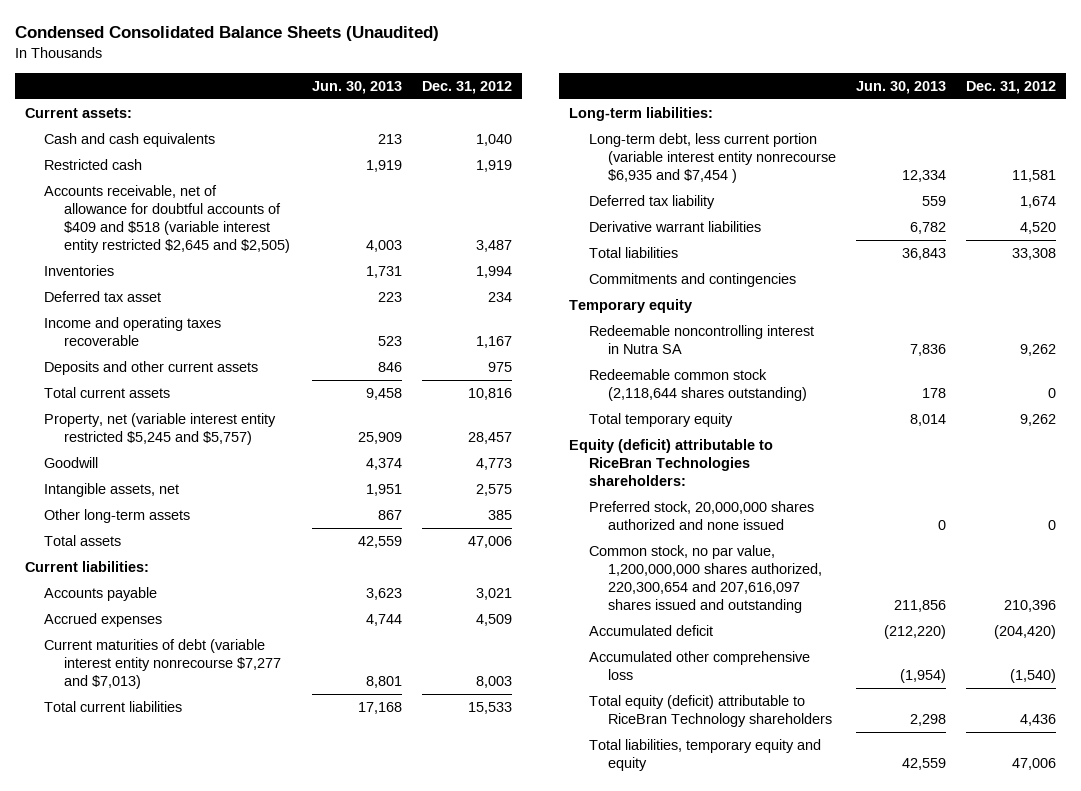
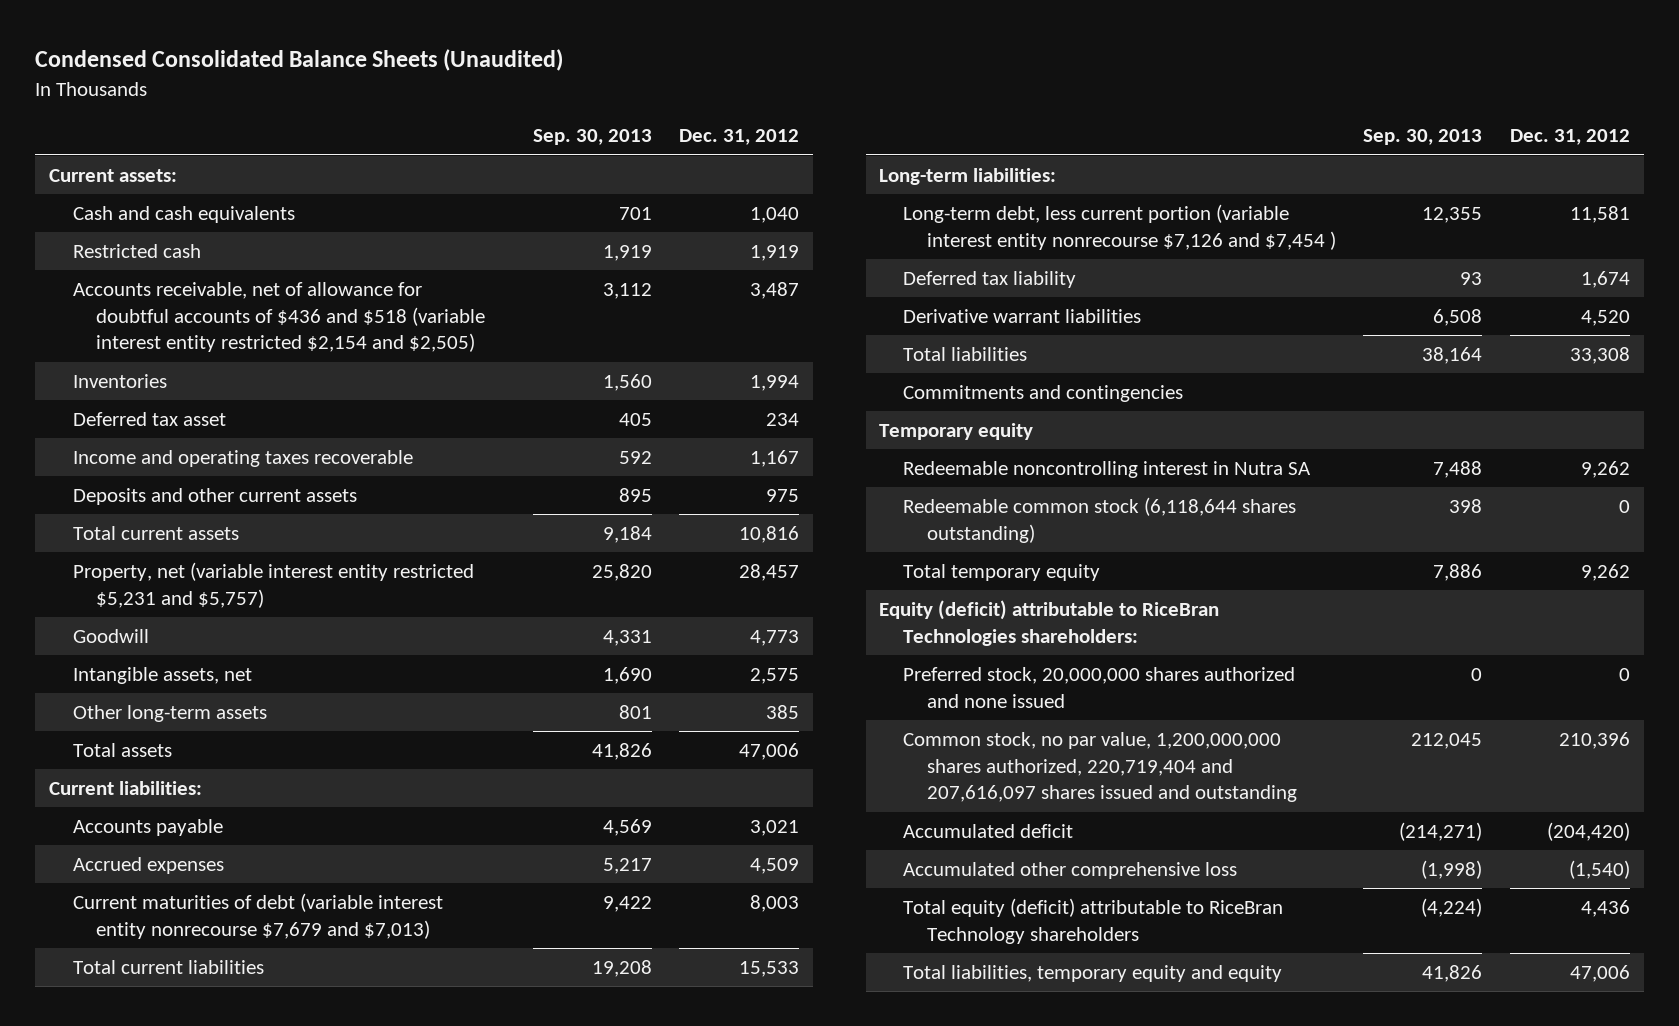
- | Jun. 30, 2013 | Dec. 31, 2012
+ | Sep. 30, 2013 | Dec. 31, 2012
- Accounts receivable, net of allowance for doubtful accounts of $409 and $518 (variable interest entity restricted $2,645 and $2,505) | 4,003 | 3,487
+ Accounts receivable, net of allowance for doubtful accounts of $436 and $518 (variable interest entity restricted $2,154 and $2,505) | 3,112 | 3,487
- Property, net (variable interest entity restricted $5,245 and $5,757) | 25,909 | 28,457
+ Property, net (variable interest entity restricted $5,231 and $5,757) | 25,820 | 28,457
- Current maturities of debt (variable interest entity nonrecourse $7,277 and $7,013) | 8,801 | 8,003
+ Current maturities of debt (variable interest entity nonrecourse $7,679 and $7,013) | 9,422 | 8,003
- Long-term debt, less current portion (variable interest entity nonrecourse $6,935 and $7,454 ) | 12,334 | 11,581
+ Long-term debt, less current portion (variable interest entity nonrecourse $7,126 and $7,454 ) | 12,355 | 11,581
- Redeemable common stock (2,118,644 shares outstanding) | 178 | 0
+ Redeemable common stock (6,118,644 shares outstanding) | 398 | 0
- Common stock, no par value, 1,200,000,000 shares authorized, 220,300,654 and 207,616,097 shares issued and outstanding | 211,856 | 210,396
+ Common stock, no par value, 1,200,000,000 shares authorized, 220,719,404 and 207,616,097 shares issued and outstanding | 212,045 | 210,396

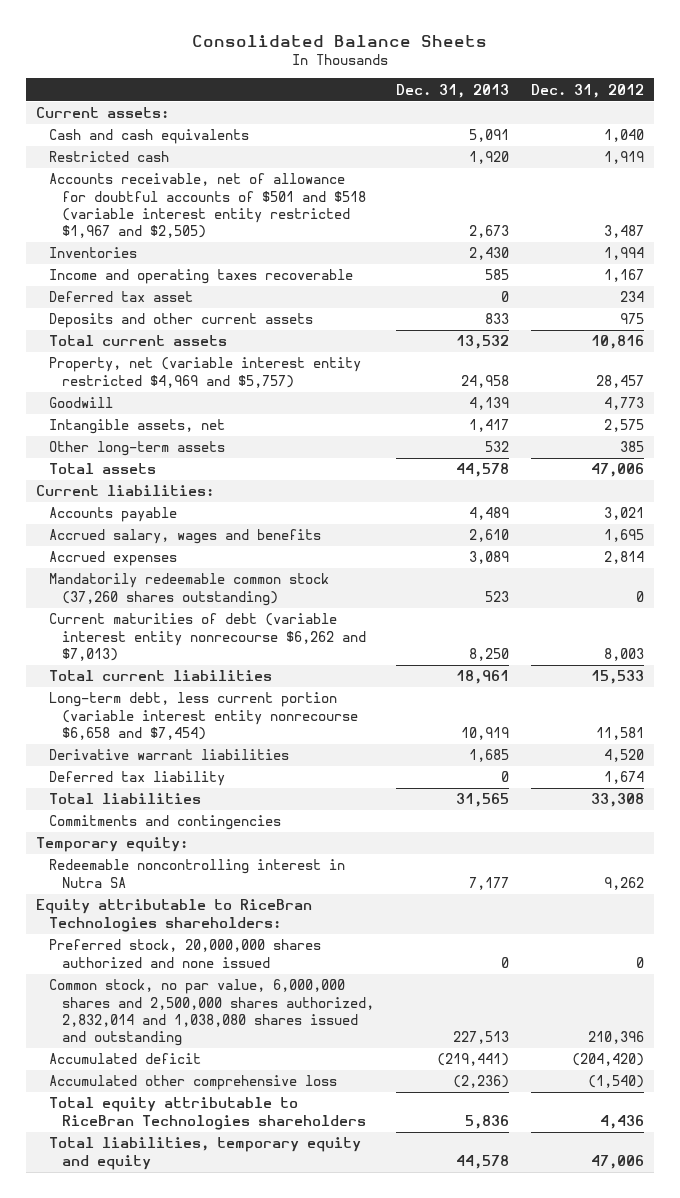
- Condensed Consolidated Balance Sheets (Unaudited)
+ Consolidated Balance Sheets
- | Sep. 30, 2013 | Dec. 31, 2012
+ | Dec. 31, 2013 | Dec. 31, 2012
- Accounts receivable, net of allowance for doubtful accounts of $436 and $518 (variable interest entity restricted $2,154 and $2,505) | 3,112 | 3,487
+ Accounts receivable, net of allowance for doubtful accounts of $501 and $518 (variable interest entity restricted $1,967 and $2,505) | 2,673 | 3,487
moved down: Deferred tax asset | 0 | 234
- Property, net (variable interest entity restricted $5,231 and $5,757) | 25,820 | 28,457
+ Property, net (variable interest entity restricted $4,969 and $5,757) | 24,958 | 28,457
- Accrued expenses | 5,217 | 4,509
- Current maturities of debt (variable interest entity nonrecourse $7,679 and $7,013) | 9,422 | 8,003
+ Accrued salary, wages and benefits | 2,610 | 1,695
+ Accrued expenses | 3,089 | 2,814
+ Mandatorily redeemable common stock (37,260 shares outstanding) | 523 | 0
+ Current maturities of debt (variable interest entity nonrecourse $6,262 and $7,013) | 8,250 | 8,003
- Long-term liabilities:
- Long-term debt, less current portion (variable interest entity nonrecourse $7,126 and $7,454 ) | 12,355 | 11,581
+ Long-term debt, less current portion (variable interest entity nonrecourse $6,658 and $7,454) | 10,919 | 11,581
moved down: Deferred tax liability | 0 | 1,674
- Temporary equity
+ Temporary equity:
- Redeemable common stock (6,118,644 shares outstanding) | 398 | 0
- Total temporary equity | 7,886 | 9,262
- Equity (deficit) attributable to RiceBran Technologies shareholders:
+ Equity attributable to RiceBran Technologies shareholders:
- Common stock, no par value, 1,200,000,000 shares authorized, 220,719,404 and 207,616,097 shares issued and outstanding | 212,045 | 210,396
+ Common stock, no par value, 6,000,000 shares and 2,500,000 shares authorized, 2,832,014 and 1,038,080 shares issued and outstanding | 227,513 | 210,396
- Total equity (deficit) attributable to RiceBran Technology shareholders | (4,224) | 4,436
+ Total equity attributable to RiceBran Technologies shareholders | 5,836 | 4,436

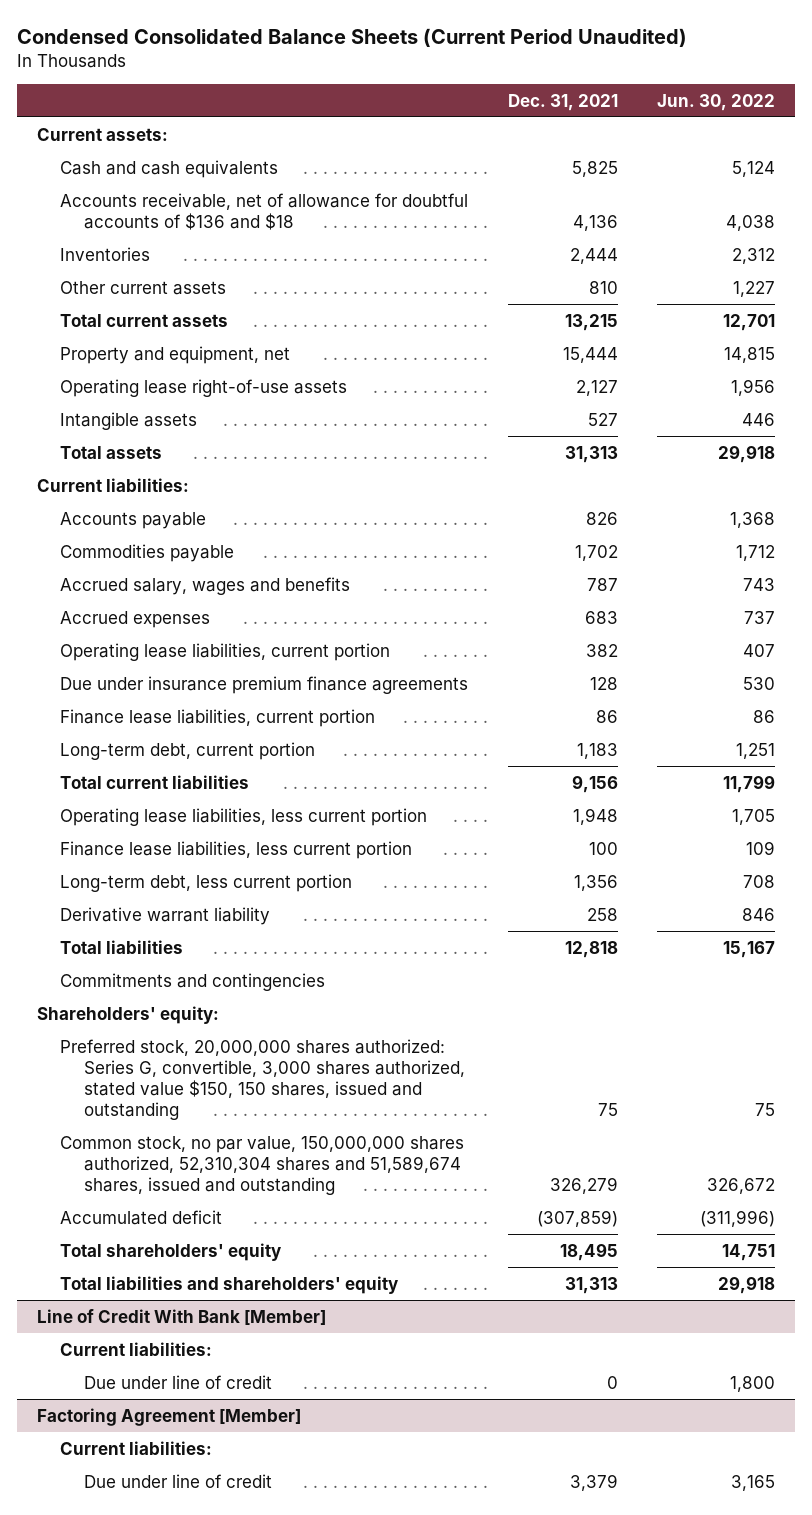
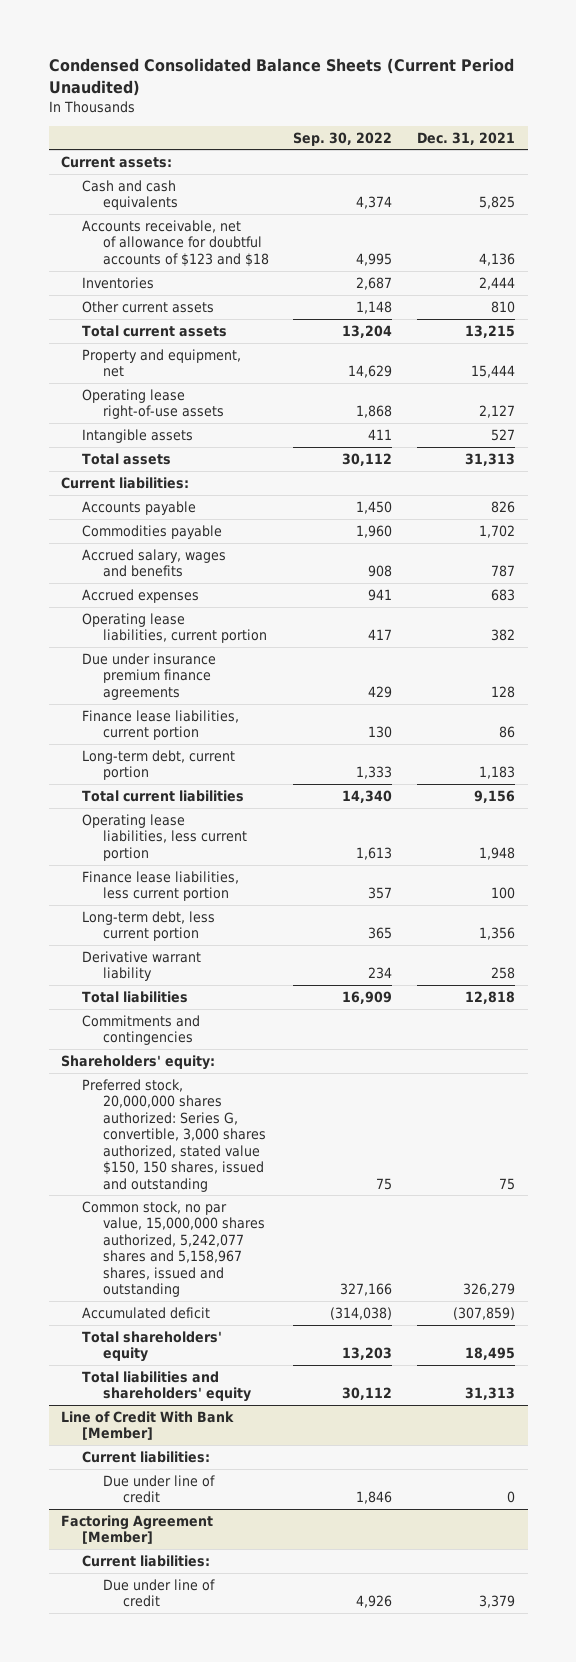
- | Dec. 31, 2021 | Jun. 30, 2022
+ | Sep. 30, 2022 | Dec. 31, 2021
- Accounts receivable, net of allowance for doubtful accounts of $136 and $18 | 4,136 | 4,038
+ Accounts receivable, net of allowance for doubtful accounts of $123 and $18 | 4,995 | 4,136
- Common stock, no par value, 150,000,000 shares authorized, 52,310,304 shares and 51,589,674 shares, issued and outstanding | 326,279 | 326,672
+ Common stock, no par value, 15,000,000 shares authorized, 5,242,077 shares and 5,158,967 shares, issued and outstanding | 327,166 | 326,279

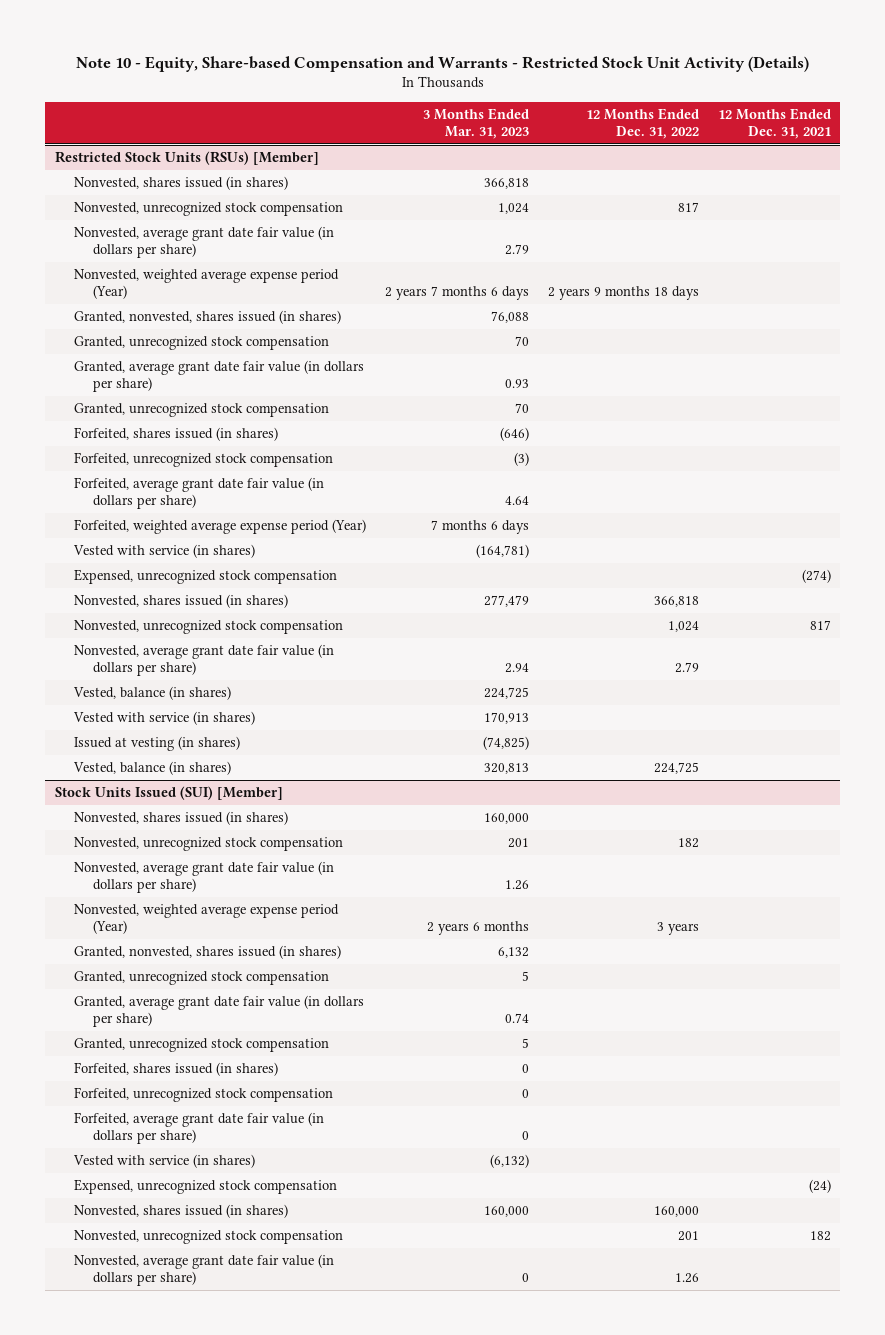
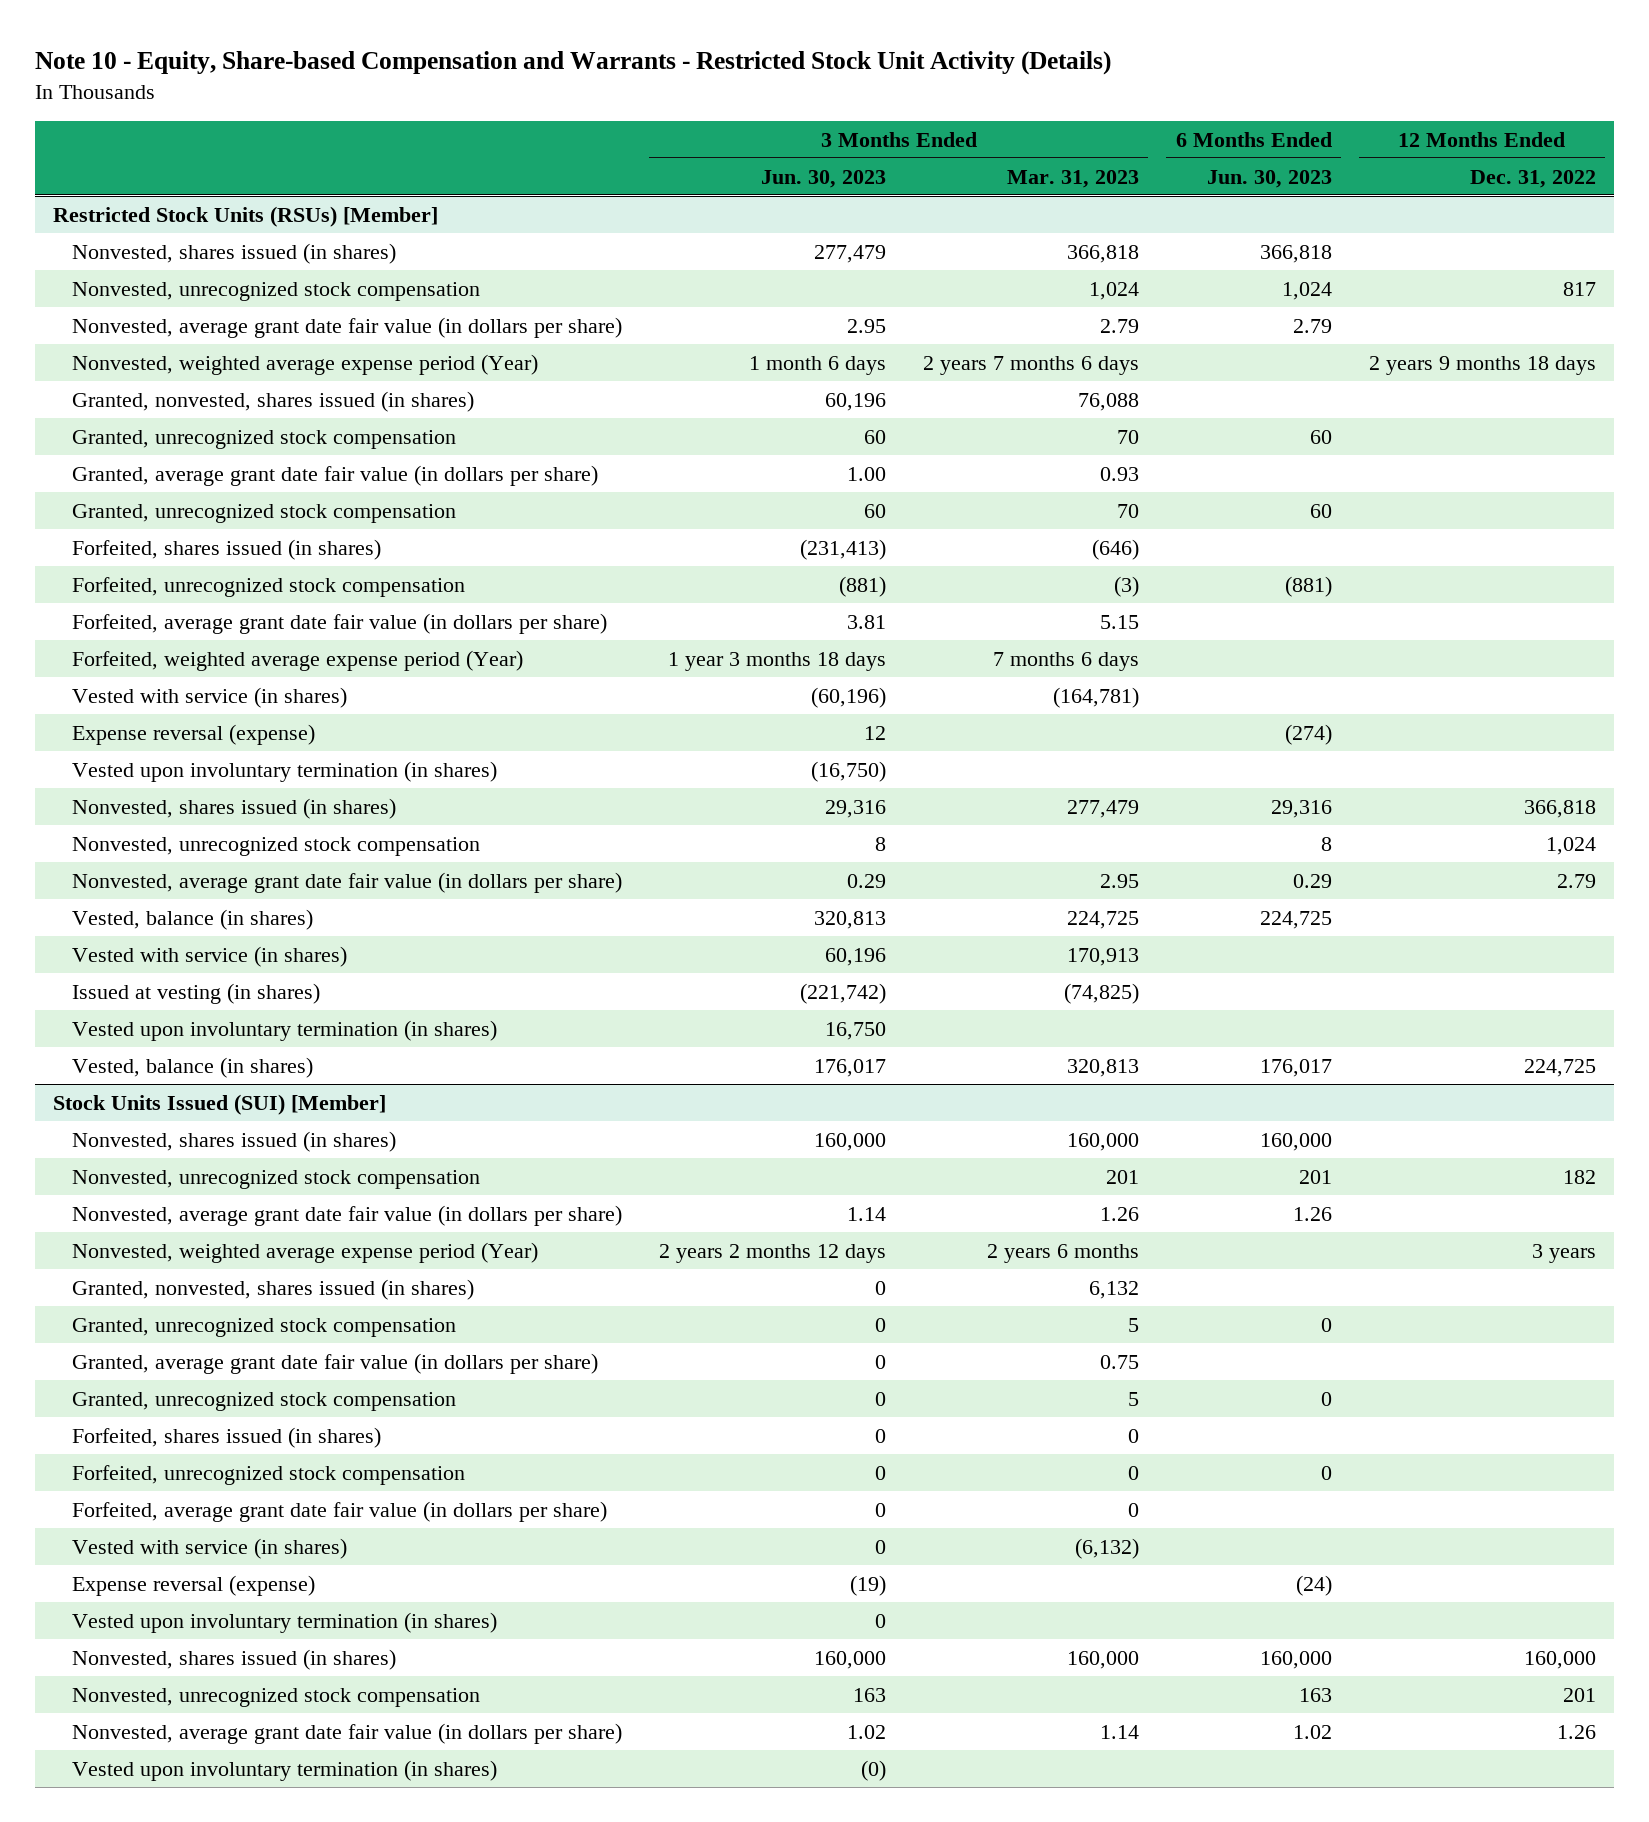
- | 3 Months Ended Mar. 31, 2023 | 12 Months Ended Dec. 31, 2022 | 12 Months Ended Dec. 31, 2021
+ | 3 Months Ended Jun. 30, 2023 | 3 Months Ended Mar. 31, 2023 | 6 Months Ended Jun. 30, 2023 | 12 Months Ended Dec. 31, 2022
@ Restricted Stock Units (RSUs) [Member]
- Forfeited, average grant date fair value (in dollars per share) | 4.64 | |
+ Forfeited, average grant date fair value (in dollars per share) | 3.81 | 5.15 | |
- Expensed, unrecognized stock compensation | | | (274)
+ Expense reversal (expense) | 12 | | (274) |
+ Vested upon involuntary termination (in shares) | (16,750) | | |
- Nonvested, average grant date fair value (in dollars per share) | 2.94 | 2.79 |
+ Nonvested, average grant date fair value (in dollars per share) | 0.29 | 2.95 | 0.29 | 2.79
+ Vested upon involuntary termination (in shares) | 16,750 | | |
@ Stock Units Issued (SUI) [Member]
- Granted, average grant date fair value (in dollars per share) | 0.74 | |
+ Granted, average grant date fair value (in dollars per share) | 0 | 0.75 | |
- Expensed, unrecognized stock compensation | | | (24)
+ Expense reversal (expense) | (19) | | (24) |
+ Vested upon involuntary termination (in shares) | 0 | | |
- Nonvested, average grant date fair value (in dollars per share) | 0 | 1.26 |
+ Nonvested, average grant date fair value (in dollars per share) | 1.02 | 1.14 | 1.02 | 1.26
+ Vested upon involuntary termination (in shares) | (0) | | |

